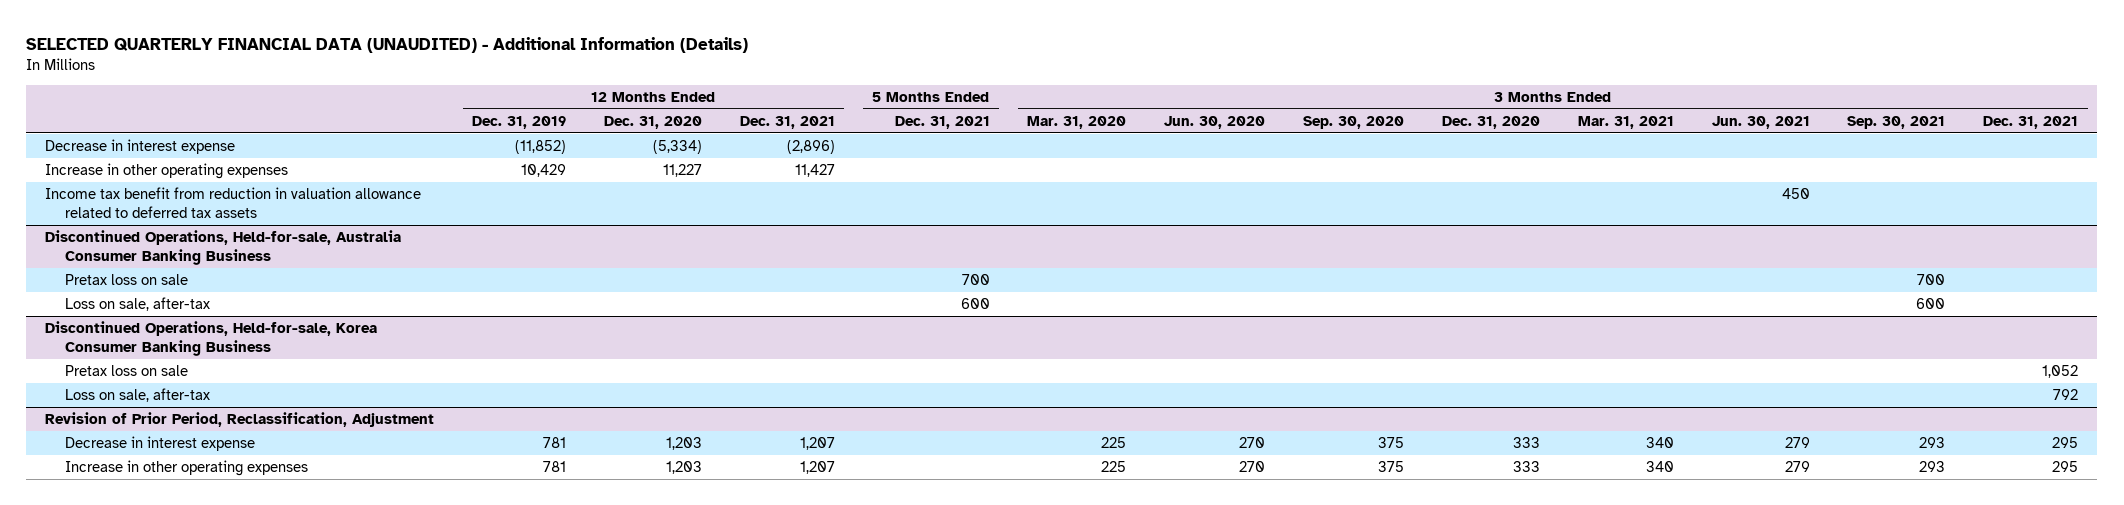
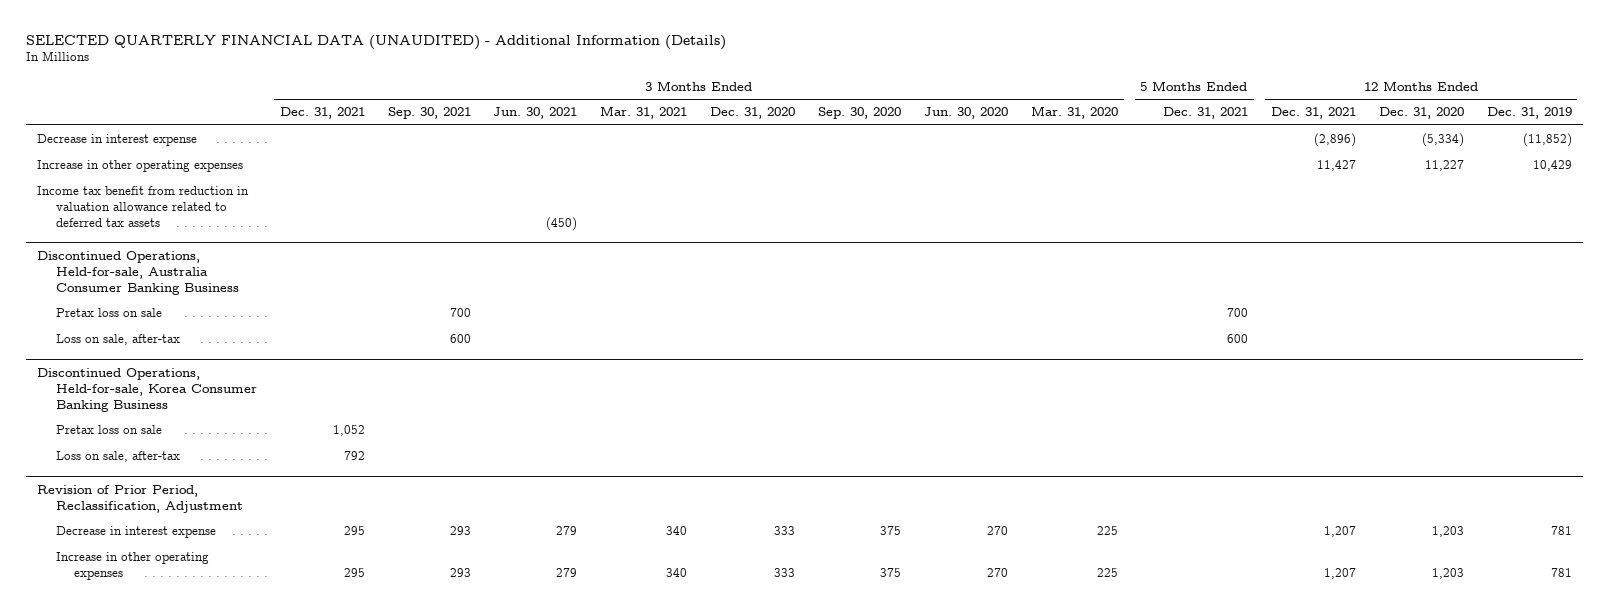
- | 12 Months Ended Dec. 31, 2019 | 12 Months Ended Dec. 31, 2020 | 12 Months Ended Dec. 31, 2021 | 5 Months Ended Dec. 31, 2021 | 3 Months Ended Mar. 31, 2020 | 3 Months Ended Jun. 30, 2020 | 3 Months Ended Sep. 30, 2020 | 3 Months Ended Dec. 31, 2020 | 3 Months Ended Mar. 31, 2021 | 3 Months Ended Jun. 30, 2021 | 3 Months Ended Sep. 30, 2021 | 3 Months Ended Dec. 31, 2021
+ | 3 Months Ended Dec. 31, 2021 | 3 Months Ended Sep. 30, 2021 | 3 Months Ended Jun. 30, 2021 | 3 Months Ended Mar. 31, 2021 | 3 Months Ended Dec. 31, 2020 | 3 Months Ended Sep. 30, 2020 | 3 Months Ended Jun. 30, 2020 | 3 Months Ended Mar. 31, 2020 | 5 Months Ended Dec. 31, 2021 | 12 Months Ended Dec. 31, 2021 | 12 Months Ended Dec. 31, 2020 | 12 Months Ended Dec. 31, 2019
- Income tax benefit from reduction in valuation allowance related to deferred tax assets | | | | | | | | | | 450 | |
+ Income tax benefit from reduction in valuation allowance related to deferred tax assets | | | (450) | | | | | | | | |

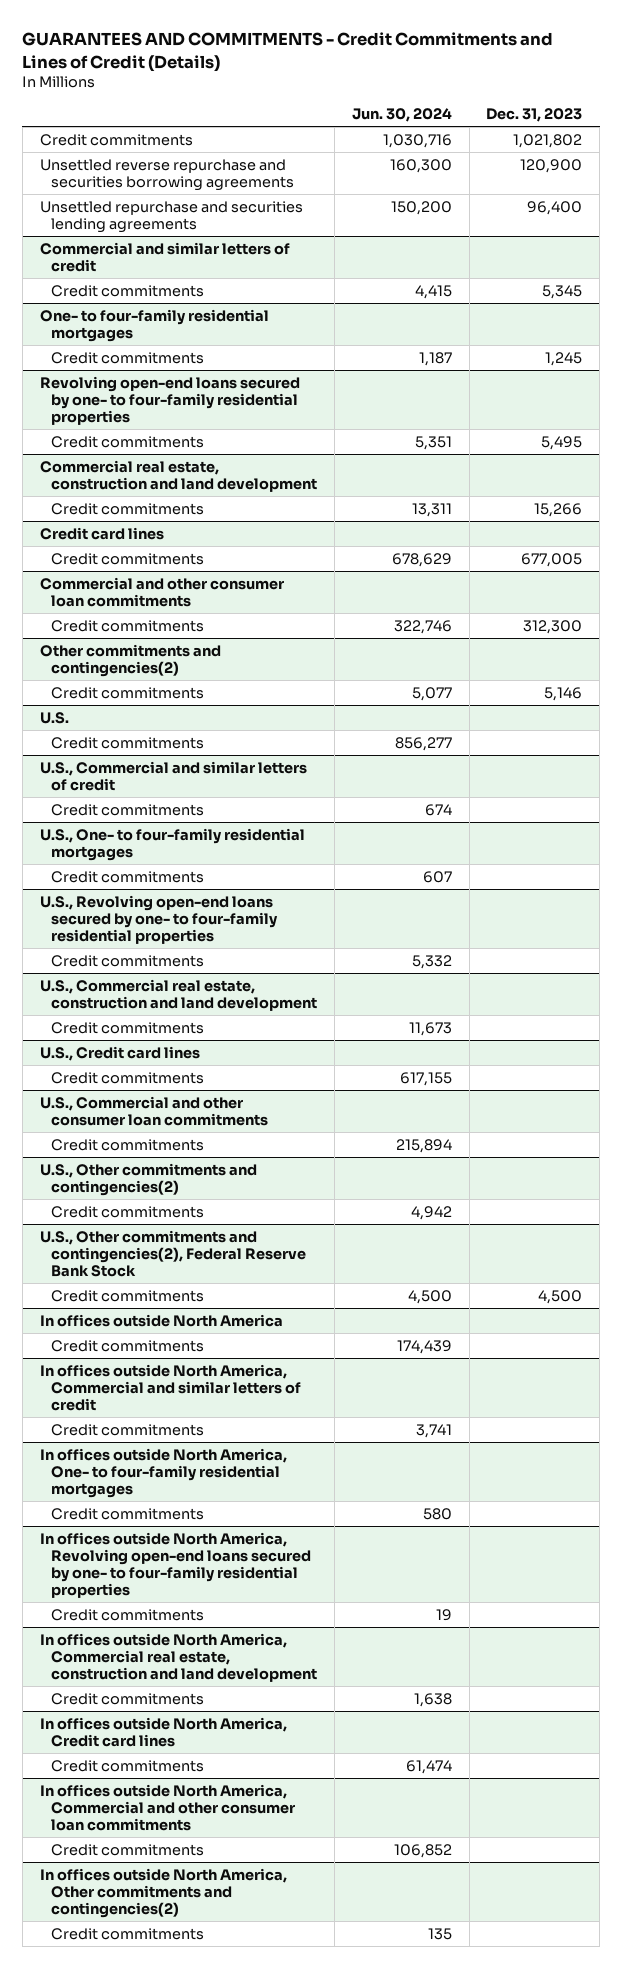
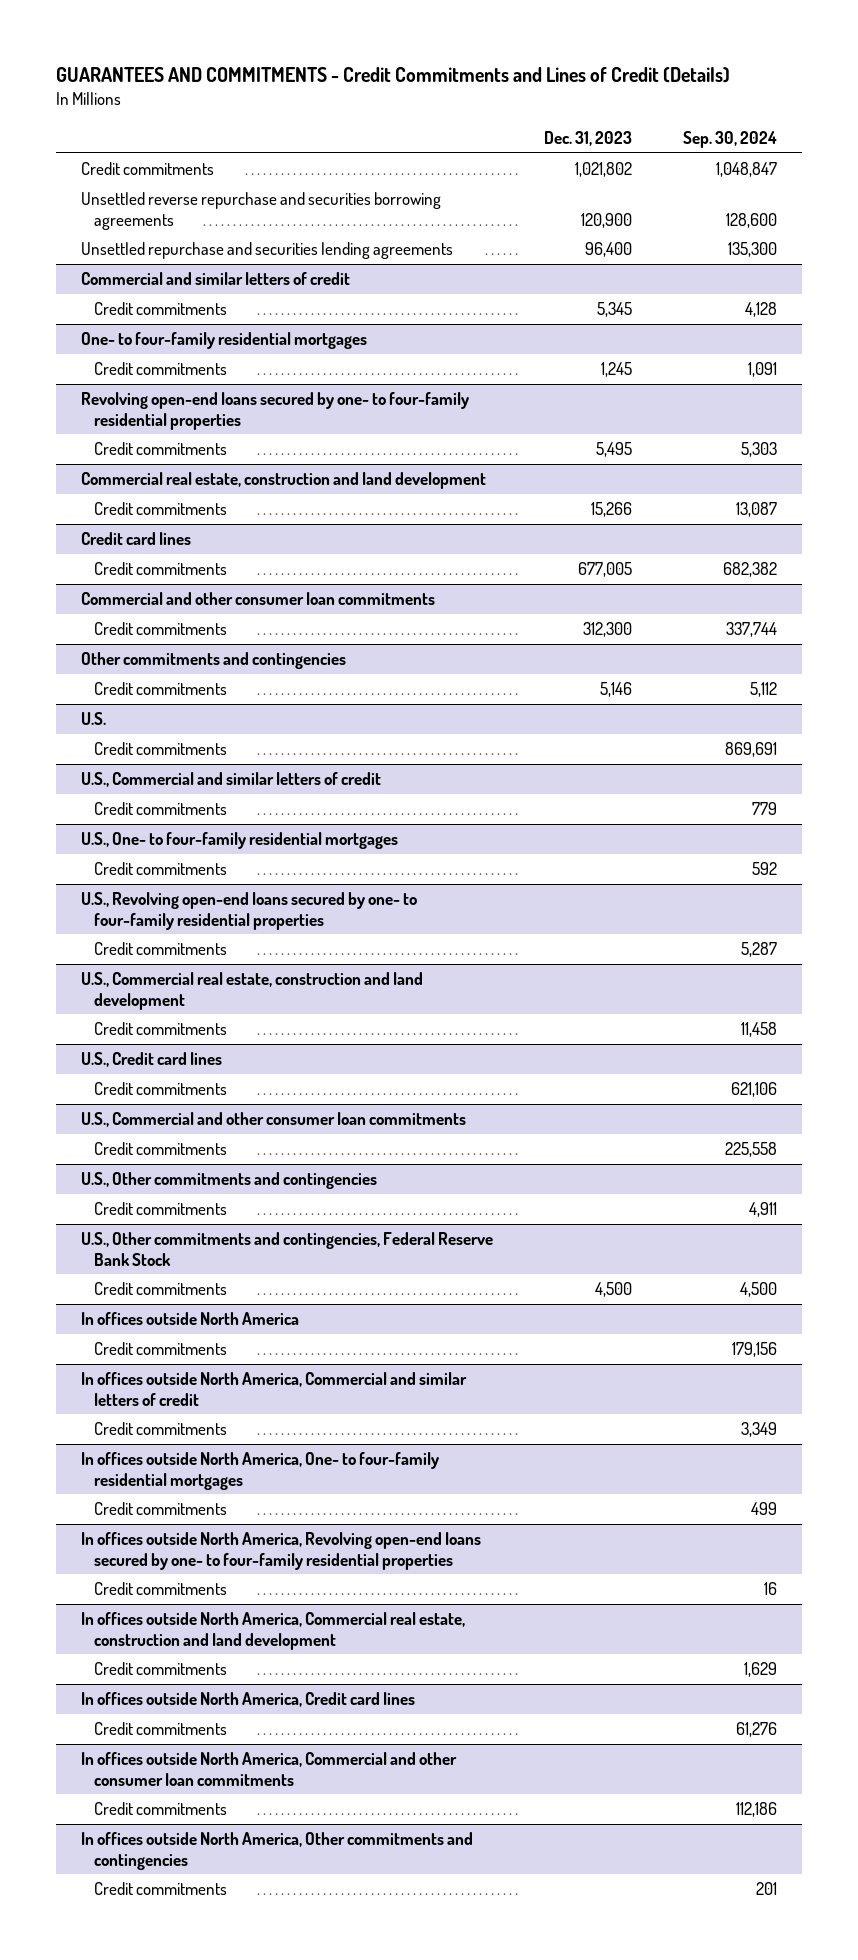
- | Jun. 30, 2024 | Dec. 31, 2023
+ | Dec. 31, 2023 | Sep. 30, 2024
- Other commitments and contingencies(2)
+ Other commitments and contingencies
- U.S., Other commitments and contingencies(2)
+ U.S., Other commitments and contingencies
- U.S., Other commitments and contingencies(2), Federal Reserve Bank Stock
+ U.S., Other commitments and contingencies, Federal Reserve Bank Stock
- In offices outside North America, Other commitments and contingencies(2)
+ In offices outside North America, Other commitments and contingencies

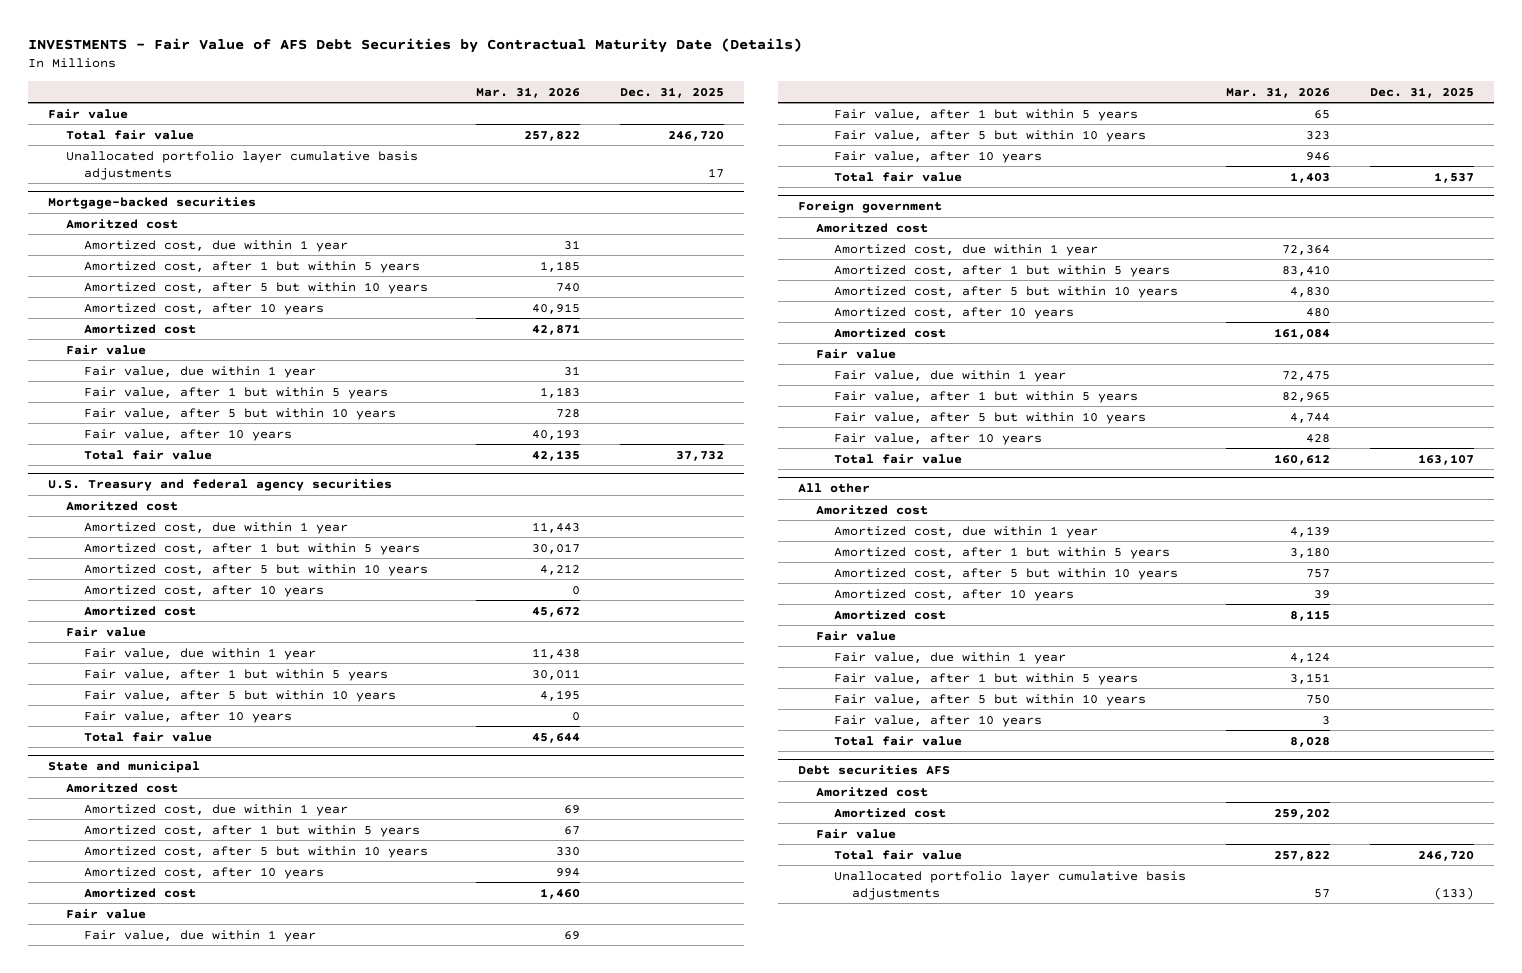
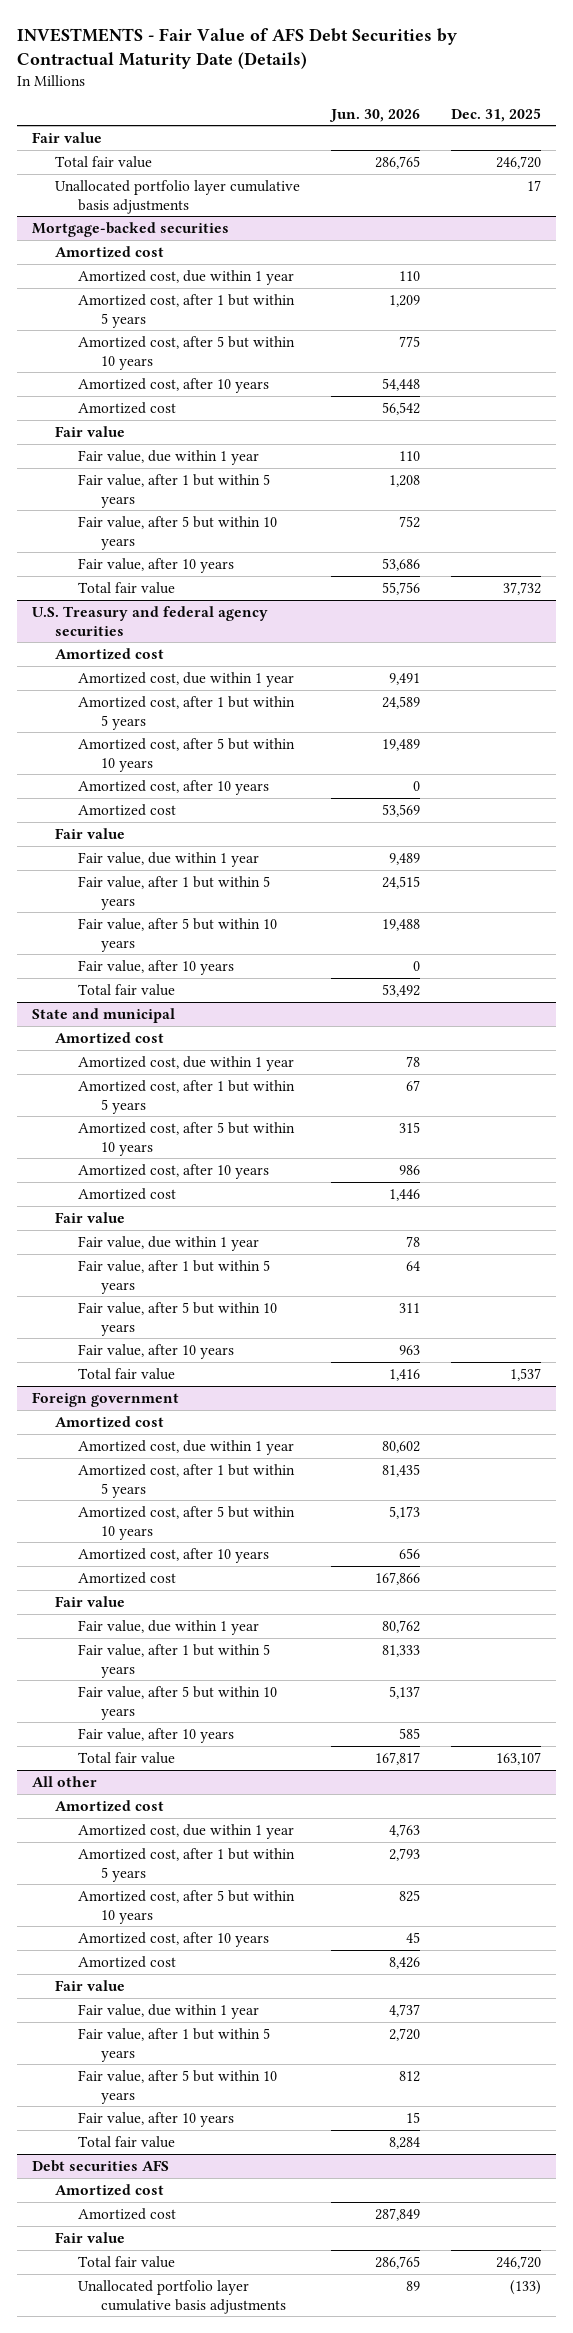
- | Mar. 31, 2026 | Dec. 31, 2025
+ | Jun. 30, 2026 | Dec. 31, 2025
@ Mortgage-backed securities
- Amoritzed cost
+ Amortized cost
@ U.S. Treasury and federal agency securities
- Amoritzed cost
+ Amortized cost
@ State and municipal
- Amoritzed cost
+ Amortized cost
@ Foreign government
- Amoritzed cost
+ Amortized cost
@ All other
- Amoritzed cost
+ Amortized cost
@ Debt securities AFS
- Amoritzed cost
+ Amortized cost | 287,849 |

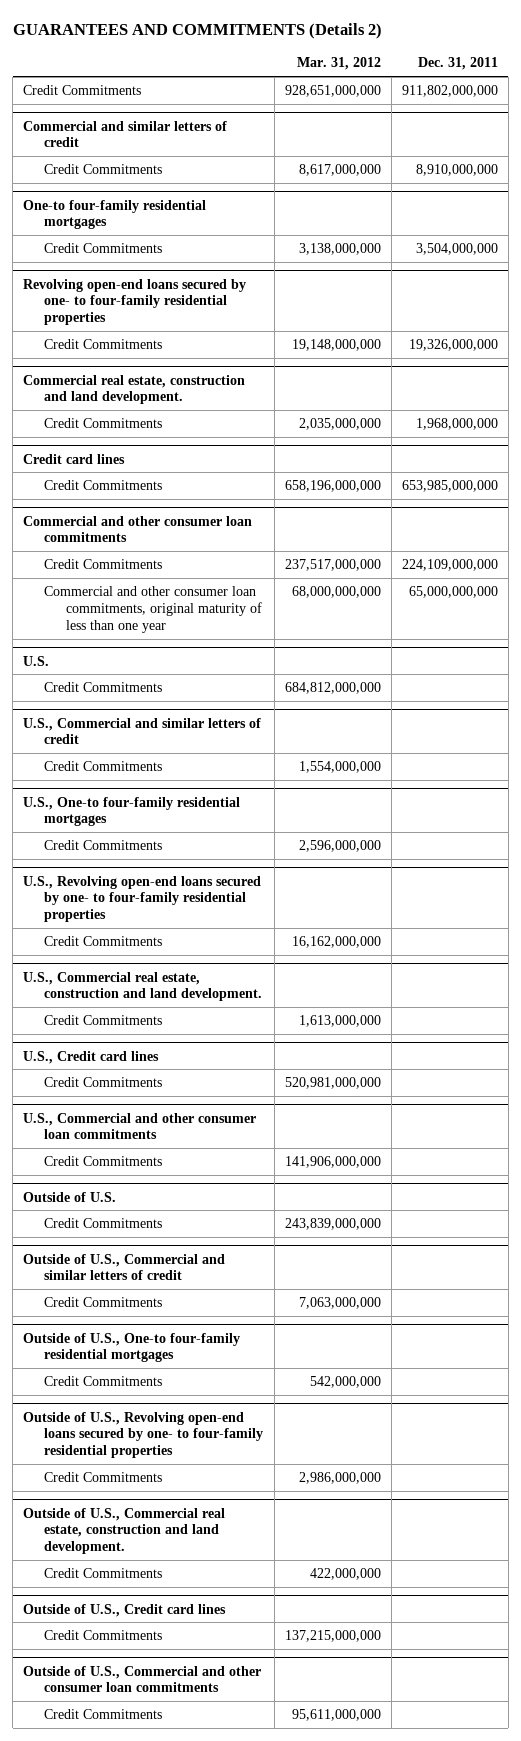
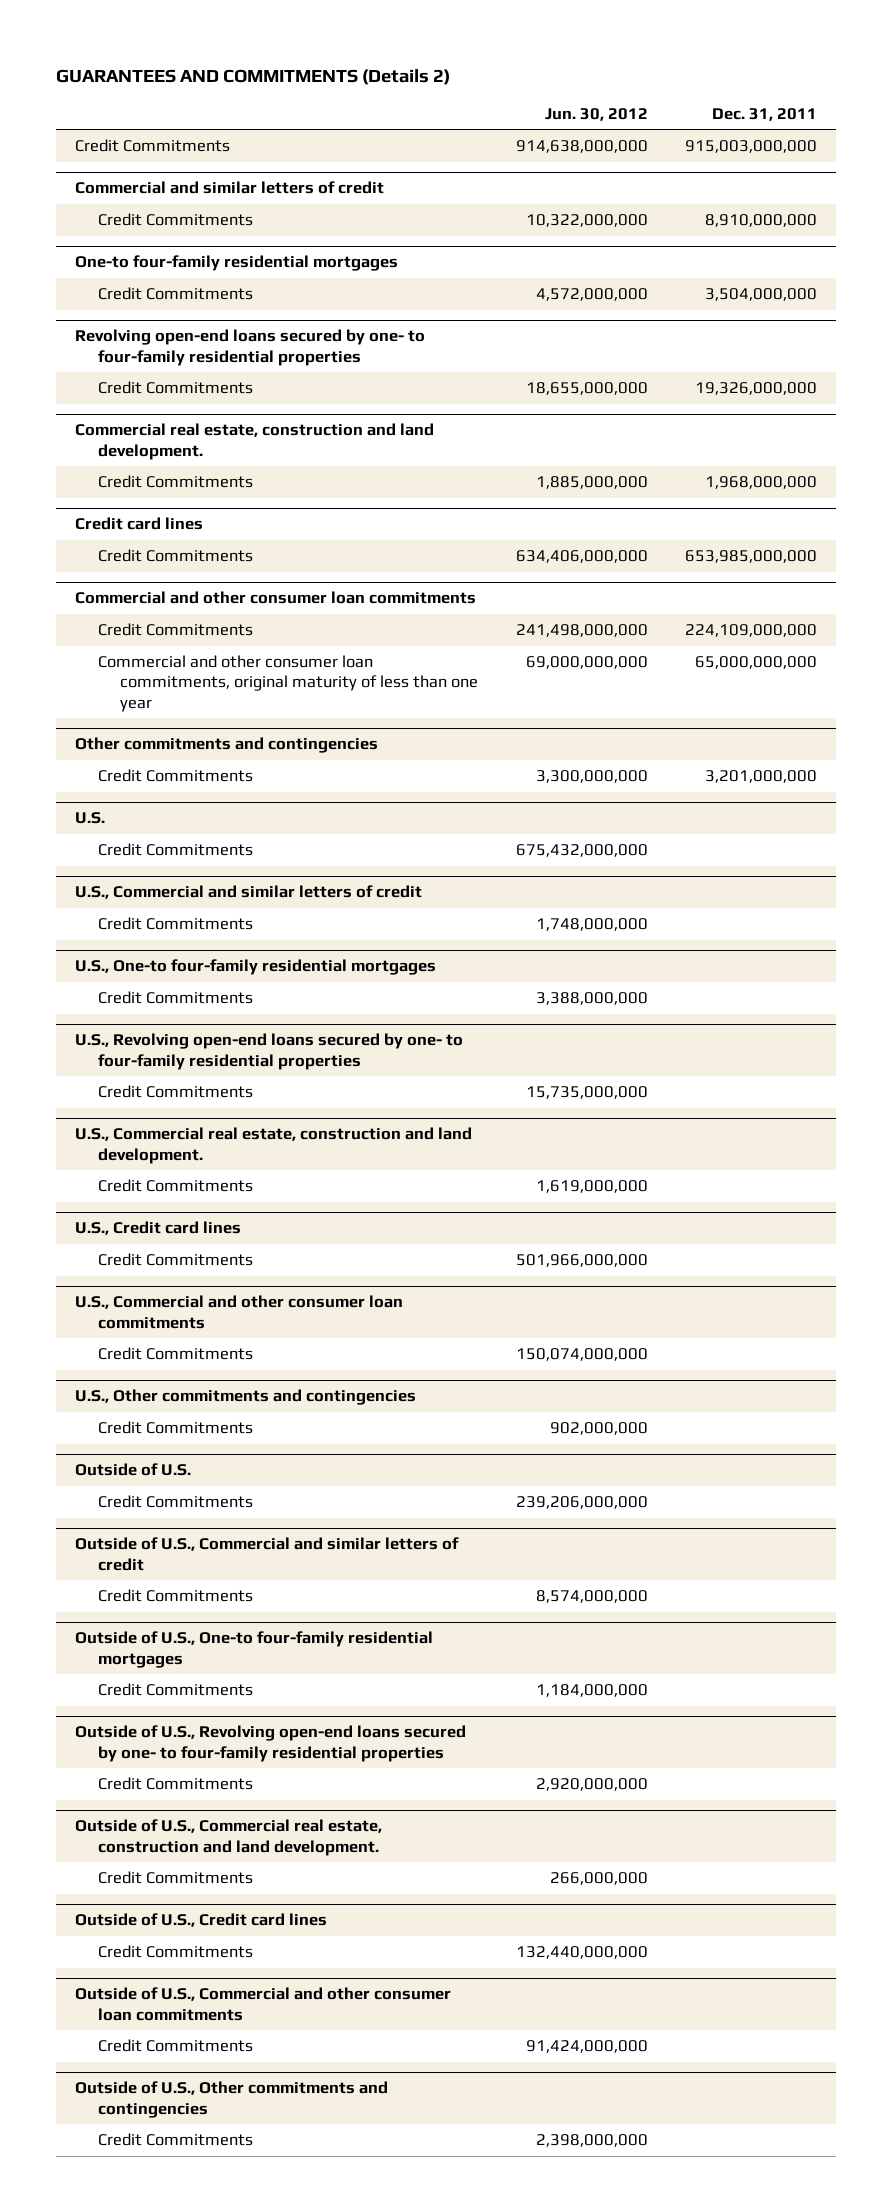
- | Mar. 31, 2012 | Dec. 31, 2011
+ | Jun. 30, 2012 | Dec. 31, 2011
- Credit Commitments | 928,651,000,000 | 911,802,000,000
+ Credit Commitments | 914,638,000,000 | 915,003,000,000
+ Other commitments and contingencies
+ Credit Commitments | 3,300,000,000 | 3,201,000,000
+ U.S., Other commitments and contingencies
+ Credit Commitments | 902,000,000 |
+ Outside of U.S., Other commitments and contingencies
+ Credit Commitments | 2,398,000,000 |

